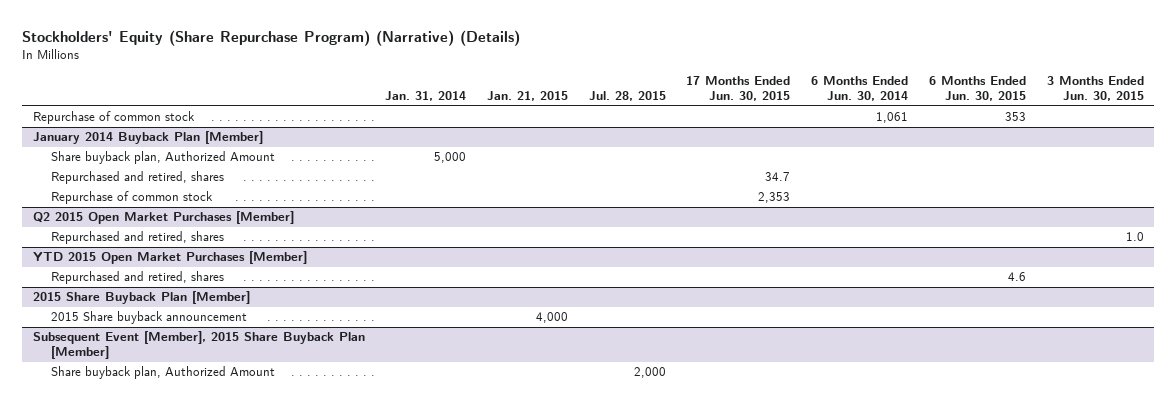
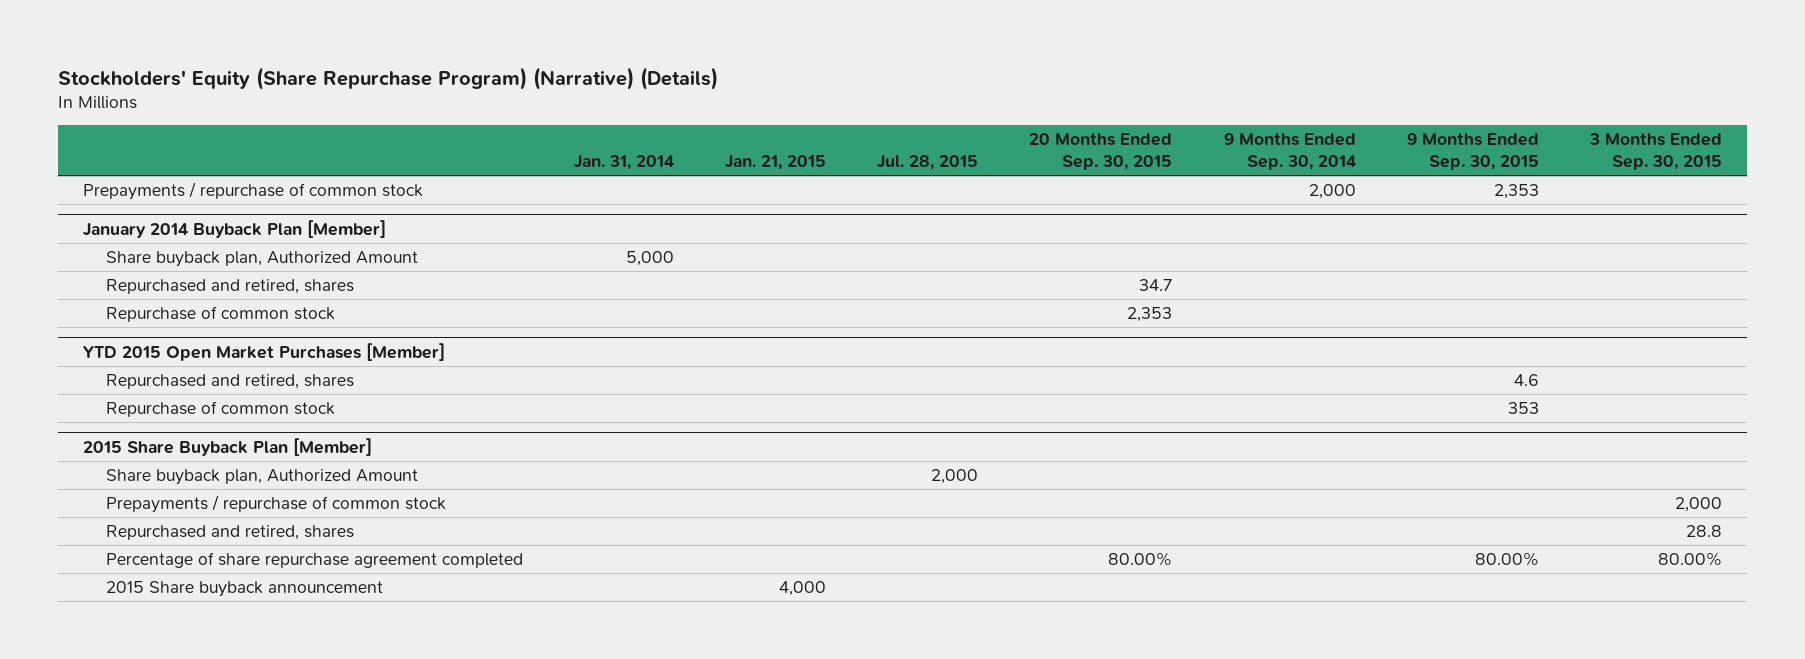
- | Jan. 31, 2014 | Jan. 21, 2015 | Jul. 28, 2015 | 17 Months Ended Jun. 30, 2015 | 6 Months Ended Jun. 30, 2014 | 6 Months Ended Jun. 30, 2015 | 3 Months Ended Jun. 30, 2015
+ | Jan. 31, 2014 | Jan. 21, 2015 | Jul. 28, 2015 | 20 Months Ended Sep. 30, 2015 | 9 Months Ended Sep. 30, 2014 | 9 Months Ended Sep. 30, 2015 | 3 Months Ended Sep. 30, 2015
- Repurchase of common stock | | | | | 1,061 | 353 |
+ Prepayments / repurchase of common stock | | | | | 2,000 | 2,353 |
- Q2 2015 Open Market Purchases [Member]
- Repurchased and retired, shares | | | | | | | 1.0
@ YTD 2015 Open Market Purchases [Member]
+ Repurchase of common stock | | | | | | 353 |
@ 2015 Share Buyback Plan [Member]
+ Share buyback plan, Authorized Amount | | | 2,000 | | | |
+ Prepayments / repurchase of common stock | | | | | | | 2,000
+ Repurchased and retired, shares | | | | | | | 28.8
+ Percentage of share repurchase agreement completed | | | | 80.00% | | 80.00% | 80.00%
- Subsequent Event [Member], 2015 Share Buyback Plan [Member]
- Share buyback plan, Authorized Amount | | | 2,000 | | | |

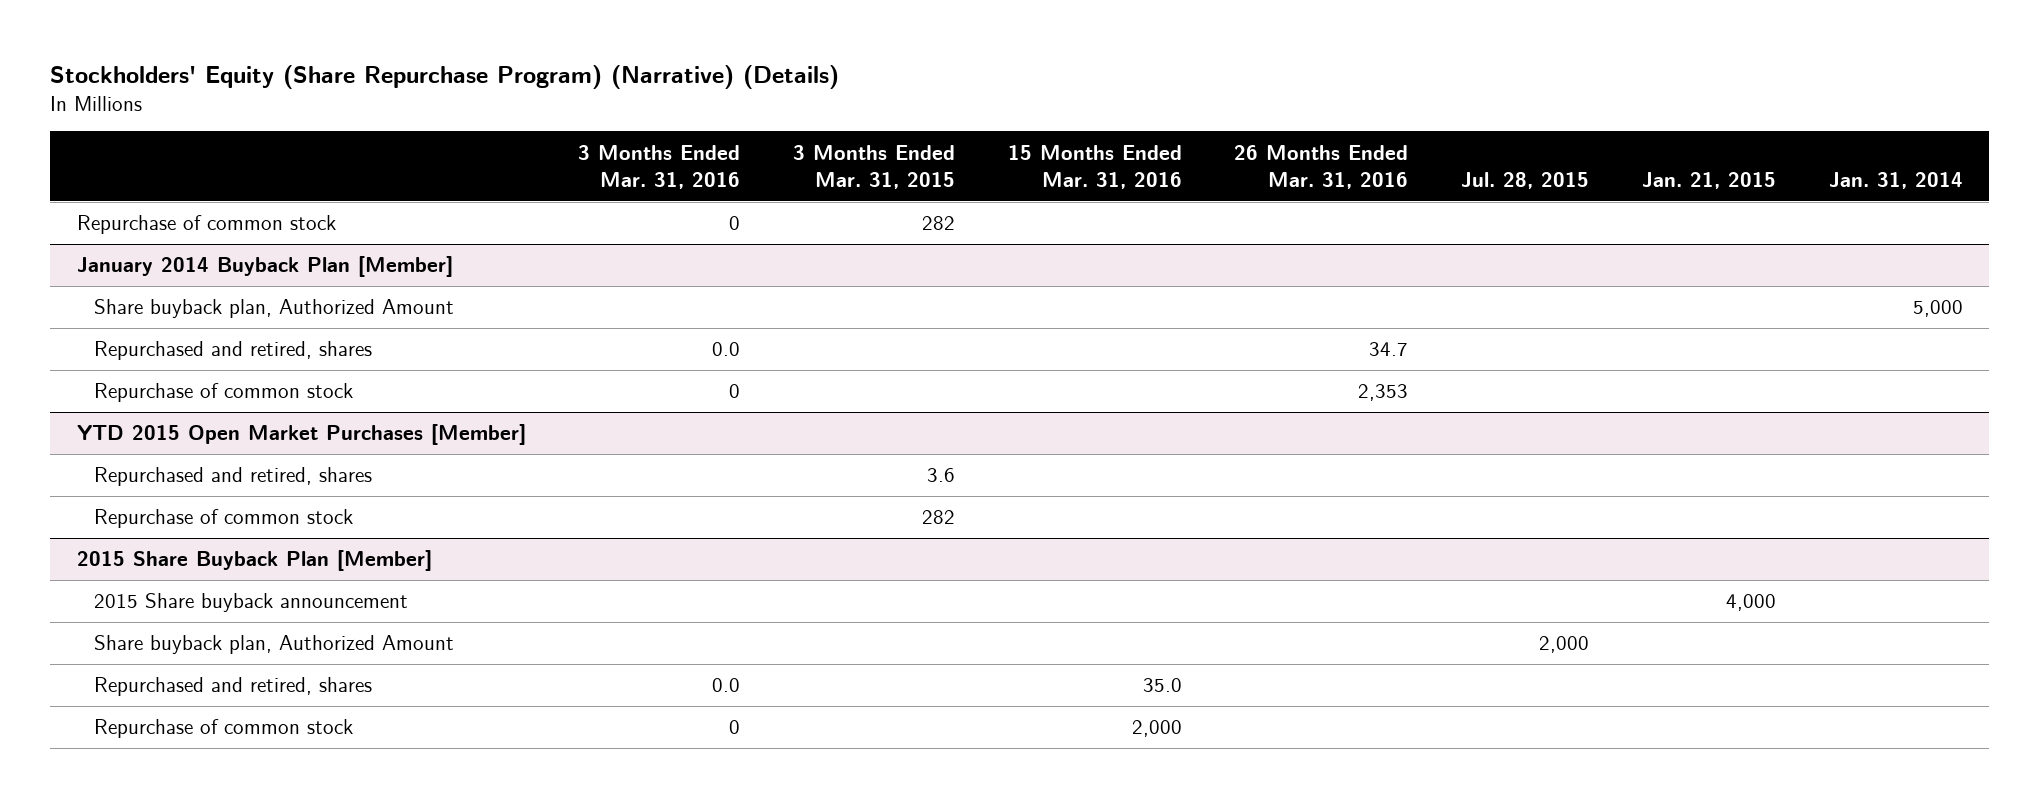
- | Jan. 31, 2014 | Jan. 21, 2015 | Jul. 28, 2015 | 20 Months Ended Sep. 30, 2015 | 9 Months Ended Sep. 30, 2014 | 9 Months Ended Sep. 30, 2015 | 3 Months Ended Sep. 30, 2015
+ | 3 Months Ended Mar. 31, 2016 | 3 Months Ended Mar. 31, 2015 | 15 Months Ended Mar. 31, 2016 | 26 Months Ended Mar. 31, 2016 | Jul. 28, 2015 | Jan. 21, 2015 | Jan. 31, 2014
- Prepayments / repurchase of common stock | | | | | 2,000 | 2,353 |
+ Repurchase of common stock | 0 | 282 | | | | |
@ 2015 Share Buyback Plan [Member]
moved up: 2015 Share buyback announcement | | | | | | 4,000 |
- Prepayments / repurchase of common stock | | | | | | | 2,000
- Percentage of share repurchase agreement completed | | | | 80.00% | | 80.00% | 80.00%
+ Repurchase of common stock | 0 | | 2,000 | | | |

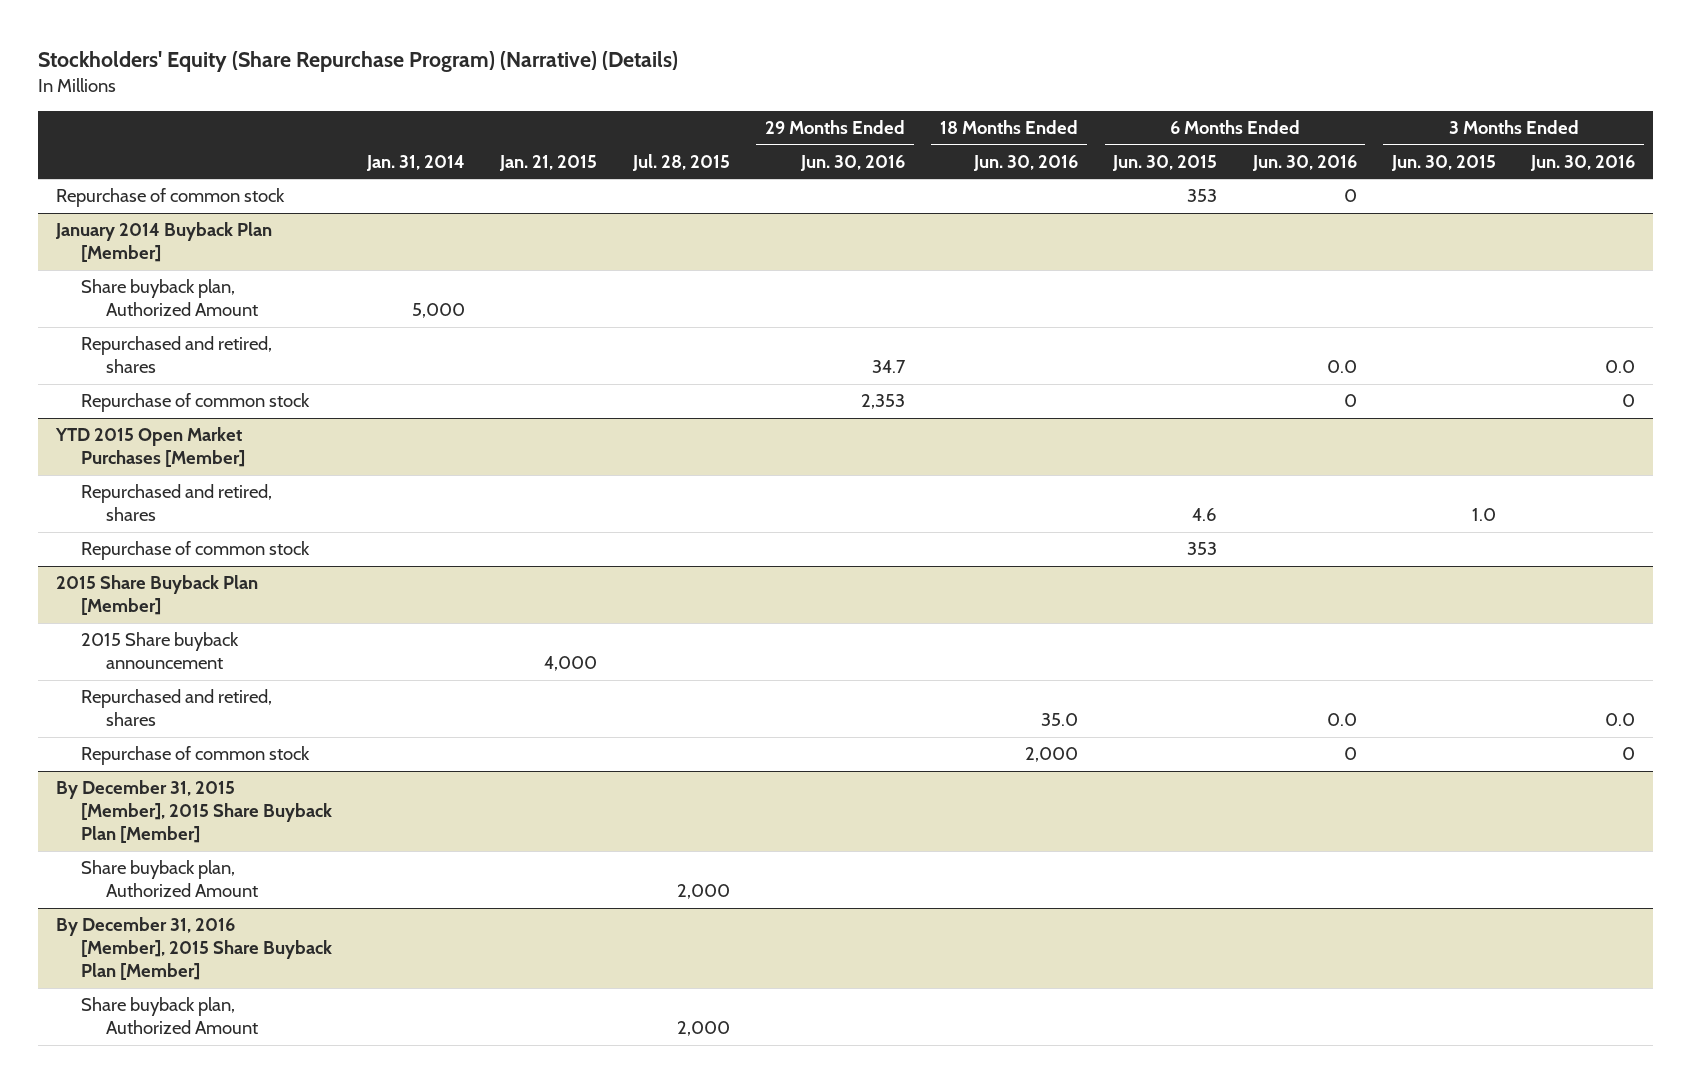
- | 3 Months Ended Mar. 31, 2016 | 3 Months Ended Mar. 31, 2015 | 15 Months Ended Mar. 31, 2016 | 26 Months Ended Mar. 31, 2016 | Jul. 28, 2015 | Jan. 21, 2015 | Jan. 31, 2014
+ | Jan. 31, 2014 | Jan. 21, 2015 | Jul. 28, 2015 | 29 Months Ended Jun. 30, 2016 | 18 Months Ended Jun. 30, 2016 | 6 Months Ended Jun. 30, 2015 | 6 Months Ended Jun. 30, 2016 | 3 Months Ended Jun. 30, 2015 | 3 Months Ended Jun. 30, 2016
@ 2015 Share Buyback Plan [Member]
- Share buyback plan, Authorized Amount | | | | | 2,000 | |
+ By December 31, 2015 [Member], 2015 Share Buyback Plan [Member]
+ Share buyback plan, Authorized Amount | | | 2,000 | | | | | |
+ By December 31, 2016 [Member], 2015 Share Buyback Plan [Member]
+ Share buyback plan, Authorized Amount | | | 2,000 | | | | | |

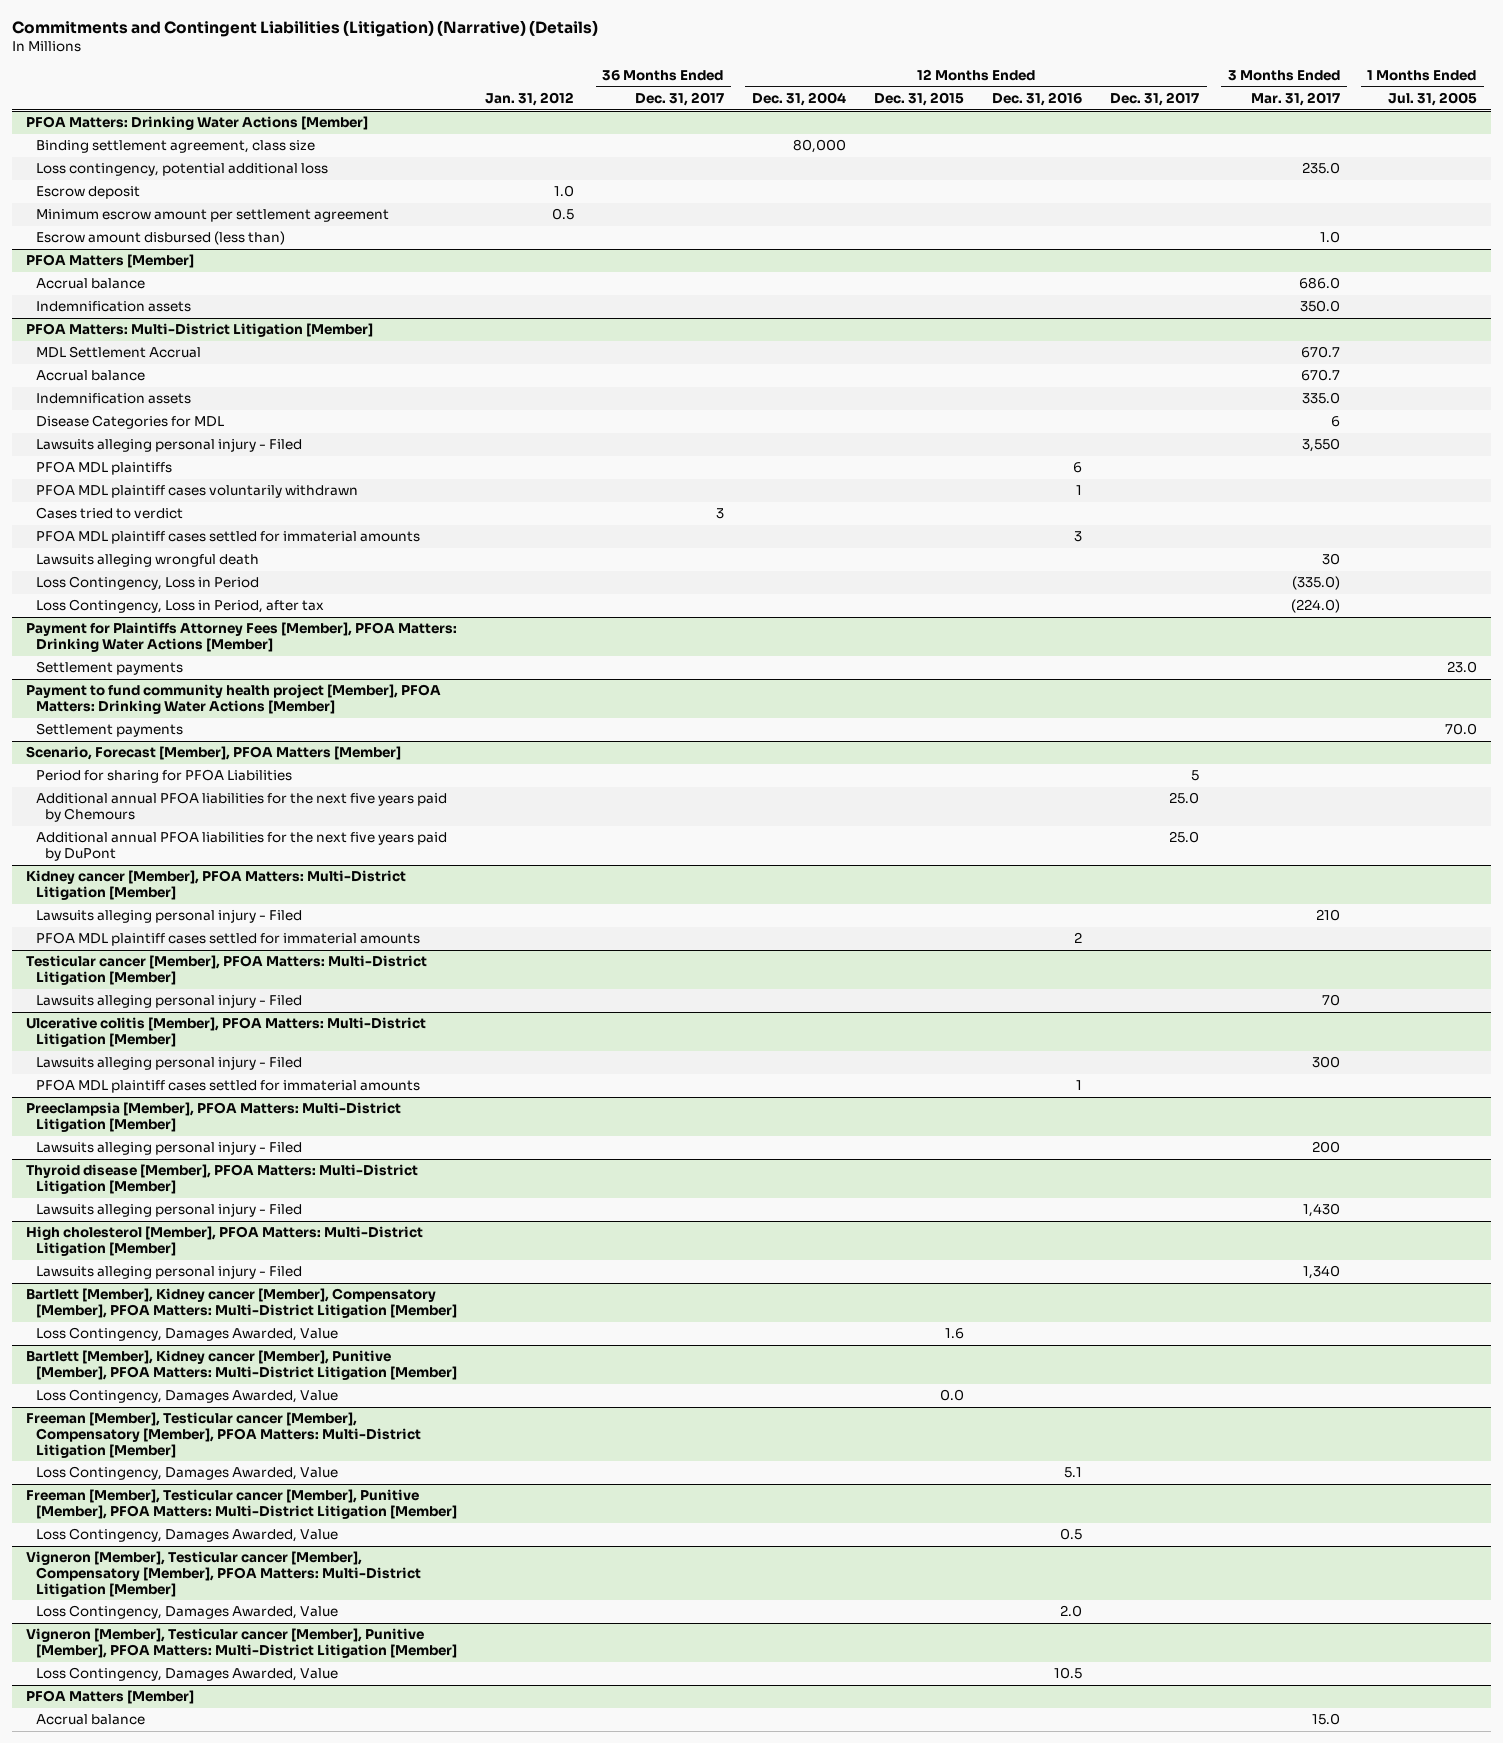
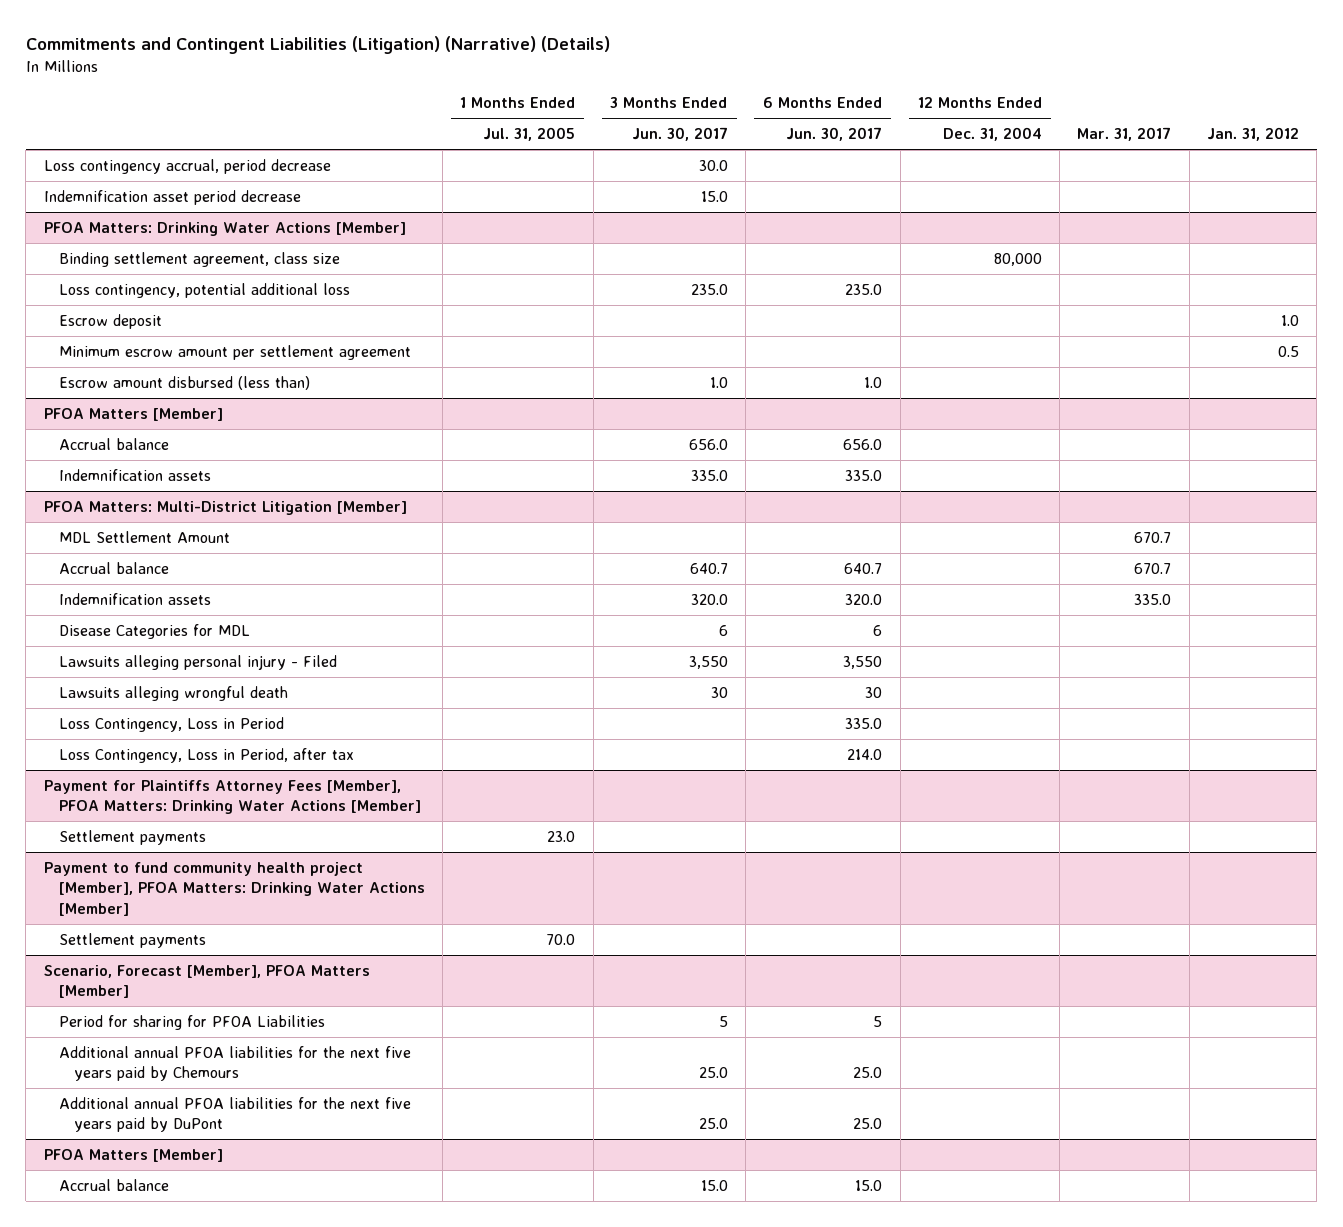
- | Jan. 31, 2012 | 36 Months Ended Dec. 31, 2017 | 12 Months Ended Dec. 31, 2004 | 12 Months Ended Dec. 31, 2015 | 12 Months Ended Dec. 31, 2016 | 12 Months Ended Dec. 31, 2017 | 3 Months Ended Mar. 31, 2017 | 1 Months Ended Jul. 31, 2005
+ | 1 Months Ended Jul. 31, 2005 | 3 Months Ended Jun. 30, 2017 | 6 Months Ended Jun. 30, 2017 | 12 Months Ended Dec. 31, 2004 | Mar. 31, 2017 | Jan. 31, 2012
+ Loss contingency accrual, period decrease | | 30.0 | | | |
+ Indemnification asset period decrease | | 15.0 | | | |
@ PFOA Matters: Multi-District Litigation [Member]
- MDL Settlement Accrual | | | | | | | 670.7 |
+ MDL Settlement Amount | | | | | 670.7 |
- PFOA MDL plaintiffs | | | | | 6 | | |
- PFOA MDL plaintiff cases voluntarily withdrawn | | | | | 1 | | |
- Cases tried to verdict | | 3 | | | | | |
- PFOA MDL plaintiff cases settled for immaterial amounts | | | | | 3 | | |
- Kidney cancer [Member], PFOA Matters: Multi-District Litigation [Member]
- Lawsuits alleging personal injury - Filed | | | | | | | 210 |
- PFOA MDL plaintiff cases settled for immaterial amounts | | | | | 2 | | |
- Testicular cancer [Member], PFOA Matters: Multi-District Litigation [Member]
- Lawsuits alleging personal injury - Filed | | | | | | | 70 |
- Ulcerative colitis [Member], PFOA Matters: Multi-District Litigation [Member]
- Lawsuits alleging personal injury - Filed | | | | | | | 300 |
- PFOA MDL plaintiff cases settled for immaterial amounts | | | | | 1 | | |
- Preeclampsia [Member], PFOA Matters: Multi-District Litigation [Member]
- Lawsuits alleging personal injury - Filed | | | | | | | 200 |
- Thyroid disease [Member], PFOA Matters: Multi-District Litigation [Member]
- Lawsuits alleging personal injury - Filed | | | | | | | 1,430 |
- High cholesterol [Member], PFOA Matters: Multi-District Litigation [Member]
- Lawsuits alleging personal injury - Filed | | | | | | | 1,340 |
- Bartlett [Member], Kidney cancer [Member], Compensatory [Member], PFOA Matters: Multi-District Litigation [Member]
- Loss Contingency, Damages Awarded, Value | | | | 1.6 | | | |
- Bartlett [Member], Kidney cancer [Member], Punitive [Member], PFOA Matters: Multi-District Litigation [Member]
- Loss Contingency, Damages Awarded, Value | | | | 0.0 | | | |
- Freeman [Member], Testicular cancer [Member], Compensatory [Member], PFOA Matters: Multi-District Litigation [Member]
- Loss Contingency, Damages Awarded, Value | | | | | 5.1 | | |
- Freeman [Member], Testicular cancer [Member], Punitive [Member], PFOA Matters: Multi-District Litigation [Member]
- Loss Contingency, Damages Awarded, Value | | | | | 0.5 | | |
- Vigneron [Member], Testicular cancer [Member], Compensatory [Member], PFOA Matters: Multi-District Litigation [Member]
- Loss Contingency, Damages Awarded, Value | | | | | 2.0 | | |
- Vigneron [Member], Testicular cancer [Member], Punitive [Member], PFOA Matters: Multi-District Litigation [Member]
- Loss Contingency, Damages Awarded, Value | | | | | 10.5 | | |

